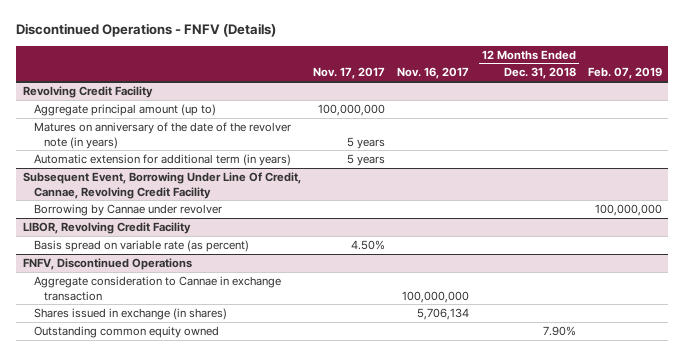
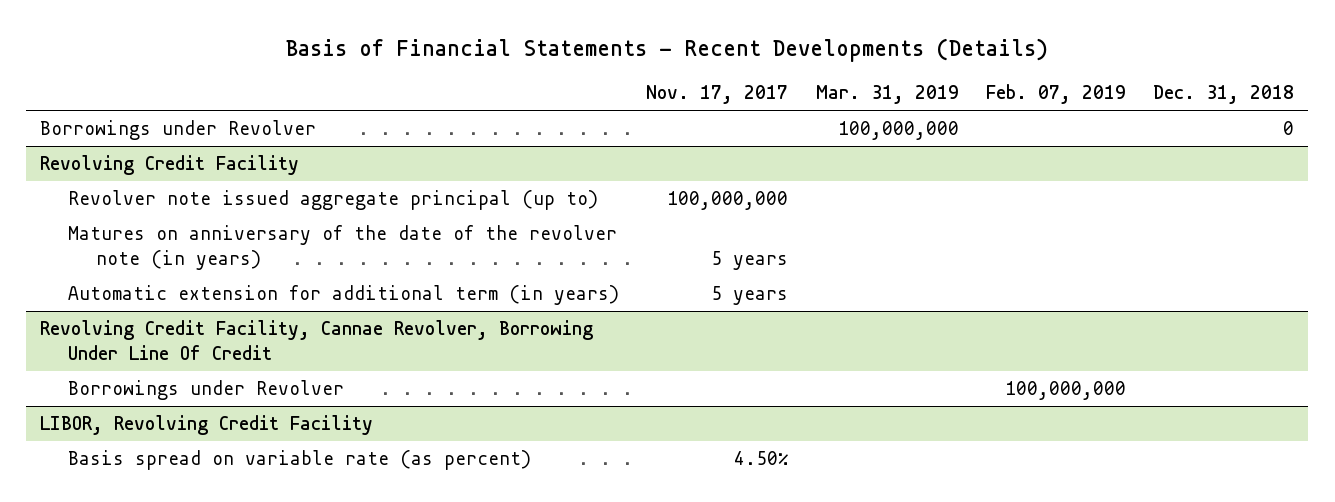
- Discontinued Operations - FNFV (Details)
+ Basis of Financial Statements - Recent Developments (Details)
- | Nov. 17, 2017 | Nov. 16, 2017 | 12 Months Ended Dec. 31, 2018 | Feb. 07, 2019
+ | Nov. 17, 2017 | Mar. 31, 2019 | Feb. 07, 2019 | Dec. 31, 2018
+ Borrowings under Revolver | | 100,000,000 | | 0
@ Revolving Credit Facility
- Aggregate principal amount (up to) | 100,000,000 | | |
+ Revolver note issued aggregate principal (up to) | 100,000,000 | | |
- Subsequent Event, Borrowing Under Line Of Credit, Cannae, Revolving Credit Facility
- Borrowing by Cannae under revolver | | | | 100,000,000
+ Revolving Credit Facility, Cannae Revolver, Borrowing Under Line Of Credit
+ Borrowings under Revolver | | | 100,000,000 |
- FNFV, Discontinued Operations
- Aggregate consideration to Cannae in exchange transaction | | 100,000,000 | |
- Shares issued in exchange (in shares) | | 5,706,134 | |
- Outstanding common equity owned | | | 7.90% |

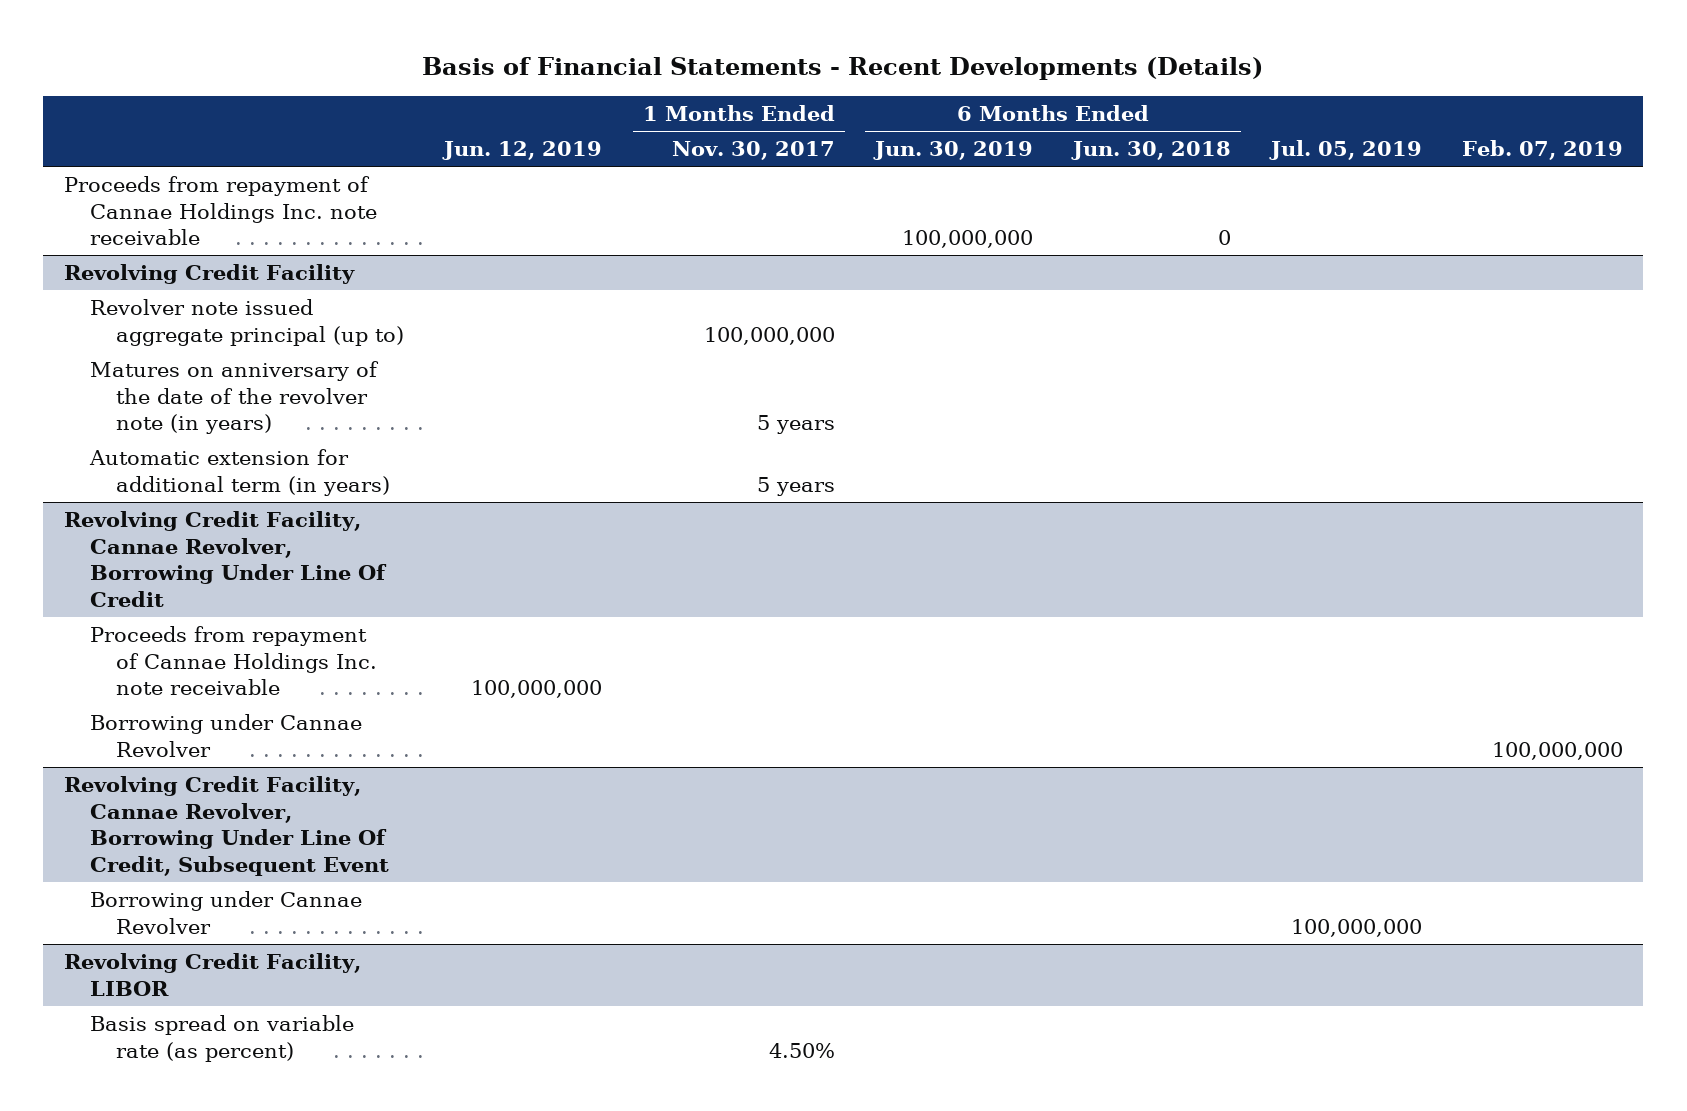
- | Nov. 17, 2017 | Mar. 31, 2019 | Feb. 07, 2019 | Dec. 31, 2018
+ | Jun. 12, 2019 | 1 Months Ended Nov. 30, 2017 | 6 Months Ended Jun. 30, 2019 | 6 Months Ended Jun. 30, 2018 | Jul. 05, 2019 | Feb. 07, 2019
- Borrowings under Revolver | | 100,000,000 | | 0
+ Proceeds from repayment of Cannae Holdings Inc. note receivable | | | 100,000,000 | 0 | |
@ Revolving Credit Facility, Cannae Revolver, Borrowing Under Line Of Credit
- Borrowings under Revolver | | | 100,000,000 |
- LIBOR, Revolving Credit Facility
@ Revolving Credit Facility, Cannae Revolver, Borrowing Under Line Of Credit
+ Proceeds from repayment of Cannae Holdings Inc. note receivable | 100,000,000 | | | | |
+ Borrowing under Cannae Revolver | | | | | | 100,000,000
+ Revolving Credit Facility, Cannae Revolver, Borrowing Under Line Of Credit, Subsequent Event
+ Borrowing under Cannae Revolver | | | | | 100,000,000 |
+ Revolving Credit Facility, LIBOR

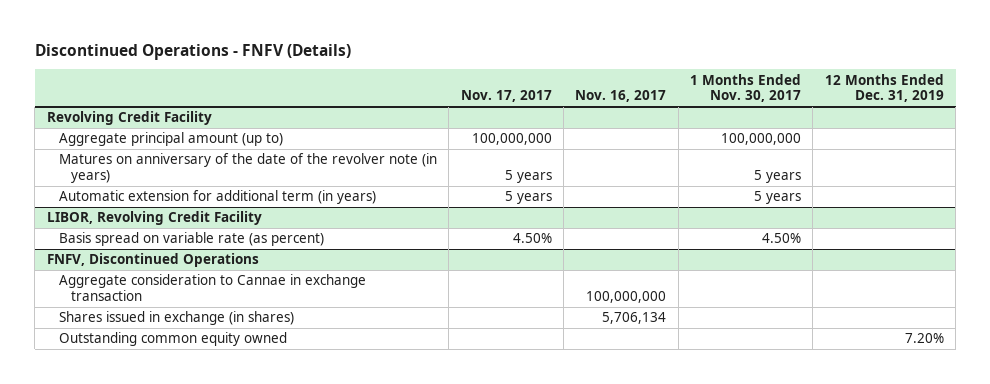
- Basis of Financial Statements - Recent Developments (Details)
+ Discontinued Operations - FNFV (Details)
- | Jun. 12, 2019 | 1 Months Ended Nov. 30, 2017 | 6 Months Ended Jun. 30, 2019 | 6 Months Ended Jun. 30, 2018 | Jul. 05, 2019 | Feb. 07, 2019
+ | Nov. 17, 2017 | Nov. 16, 2017 | 1 Months Ended Nov. 30, 2017 | 12 Months Ended Dec. 31, 2019
- Proceeds from repayment of Cannae Holdings Inc. note receivable | | | 100,000,000 | 0 | |
@ Revolving Credit Facility
- Revolver note issued aggregate principal (up to) | | 100,000,000 | | | |
+ Aggregate principal amount (up to) | 100,000,000 | | 100,000,000 |
- Revolving Credit Facility, Cannae Revolver, Borrowing Under Line Of Credit
- Proceeds from repayment of Cannae Holdings Inc. note receivable | 100,000,000 | | | | |
- Borrowing under Cannae Revolver | | | | | | 100,000,000
- Revolving Credit Facility, Cannae Revolver, Borrowing Under Line Of Credit, Subsequent Event
- Borrowing under Cannae Revolver | | | | | 100,000,000 |
- Revolving Credit Facility, LIBOR
+ LIBOR, Revolving Credit Facility
+ FNFV, Discontinued Operations
+ Aggregate consideration to Cannae in exchange transaction | | 100,000,000 | |
+ Shares issued in exchange (in shares) | | 5,706,134 | |
+ Outstanding common equity owned | | | | 7.20%

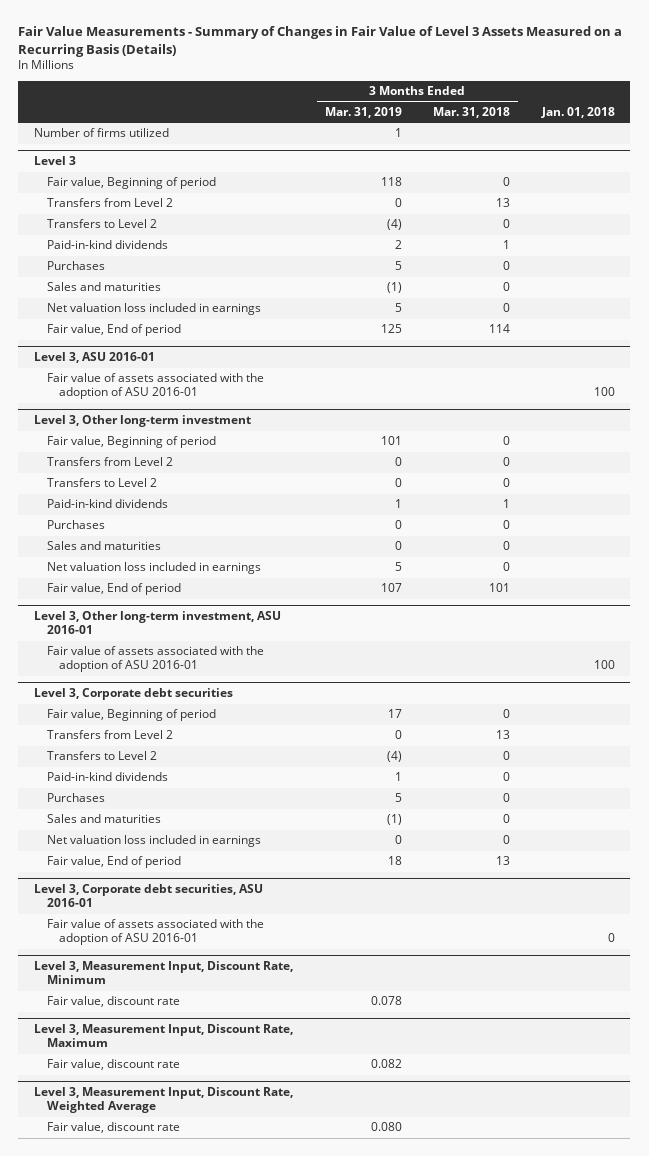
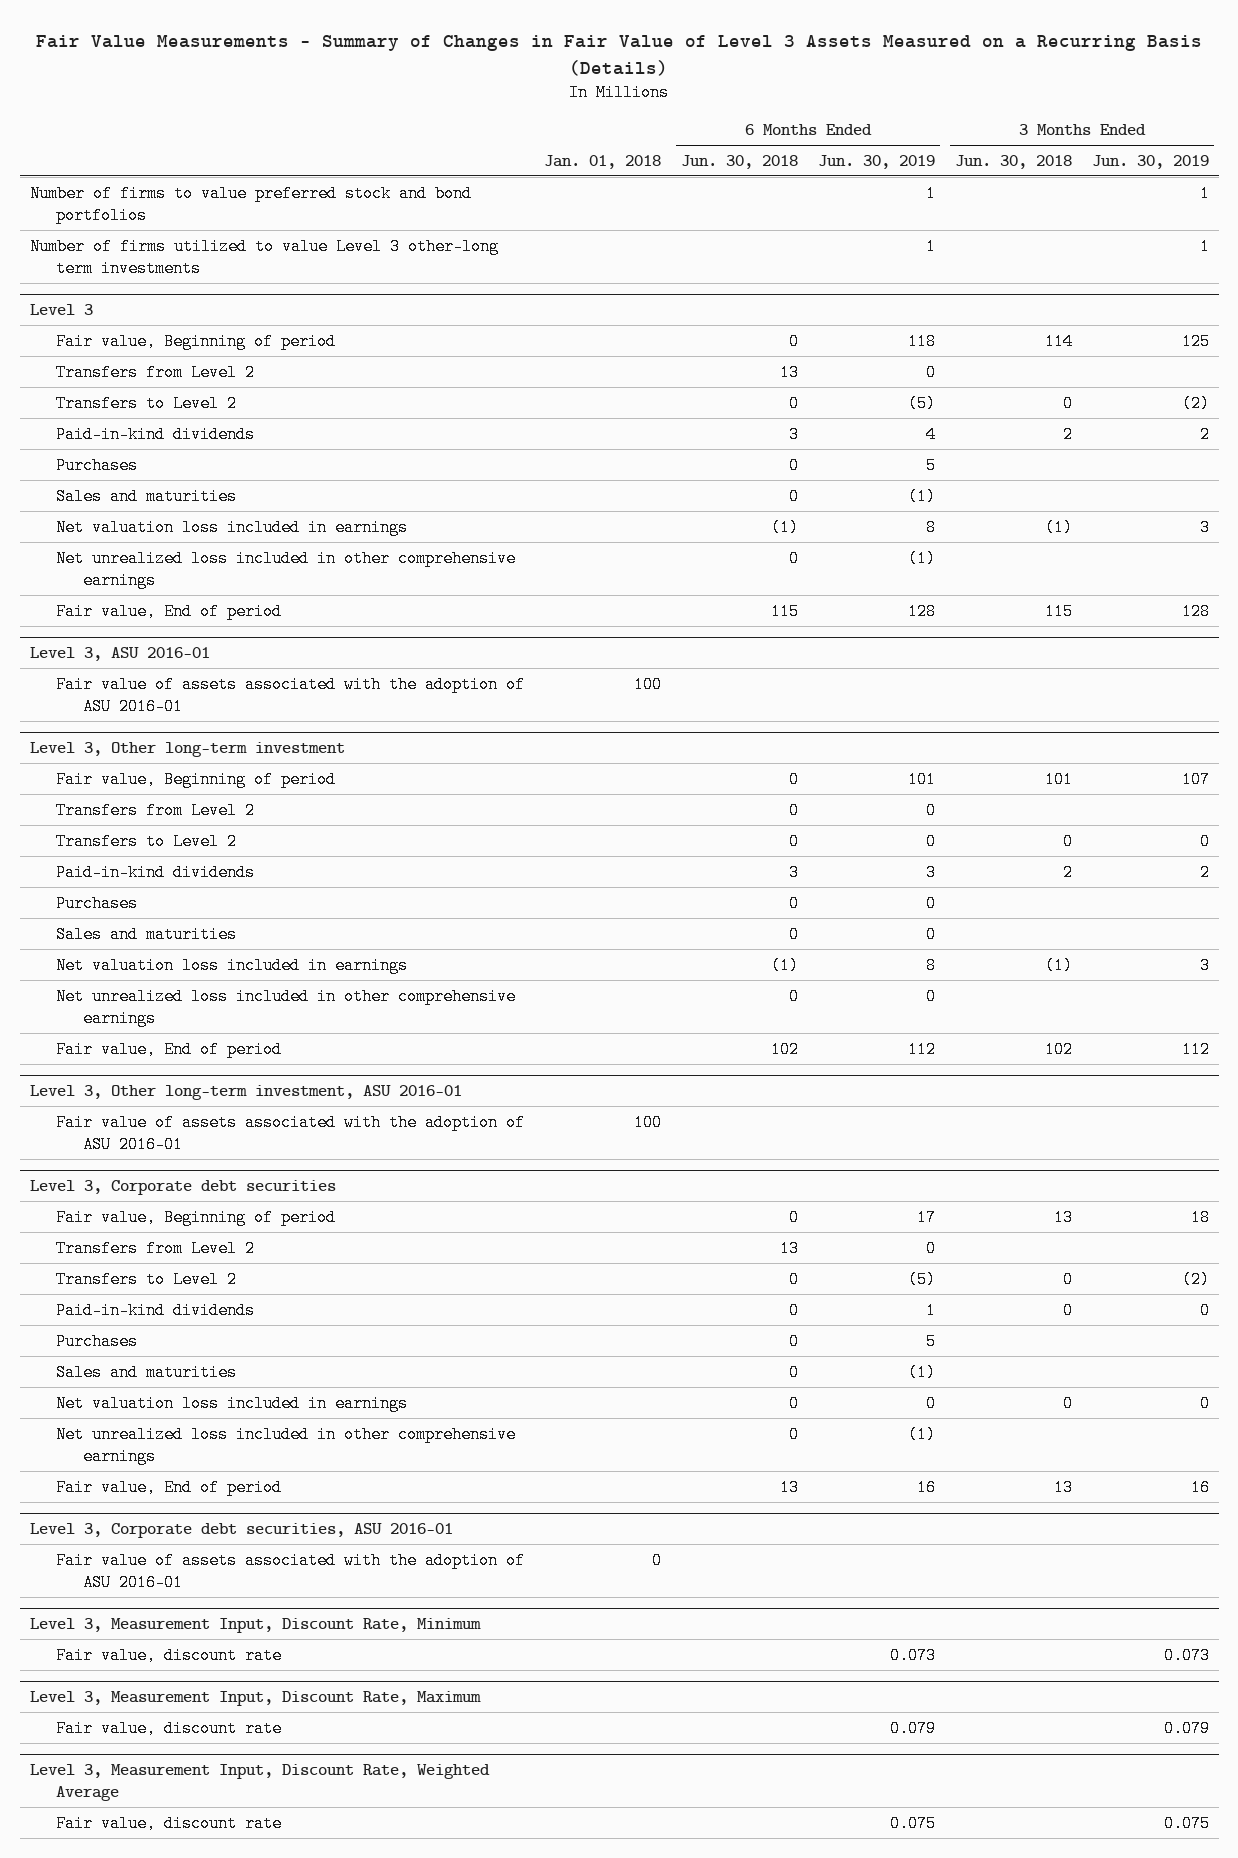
- | 3 Months Ended Mar. 31, 2019 | 3 Months Ended Mar. 31, 2018 | Jan. 01, 2018
+ | Jan. 01, 2018 | 6 Months Ended Jun. 30, 2018 | 6 Months Ended Jun. 30, 2019 | 3 Months Ended Jun. 30, 2018 | 3 Months Ended Jun. 30, 2019
- Number of firms utilized | 1 | |
+ Number of firms to value preferred stock and bond portfolios | | | 1 | | 1
+ Number of firms utilized to value Level 3 other-long term investments | | | 1 | | 1
@ Level 3
+ Net unrealized loss included in other comprehensive earnings | | 0 | (1) | |
@ Level 3, Other long-term investment
+ Net unrealized loss included in other comprehensive earnings | | 0 | 0 | |
@ Level 3, Corporate debt securities
+ Net unrealized loss included in other comprehensive earnings | | 0 | (1) | |

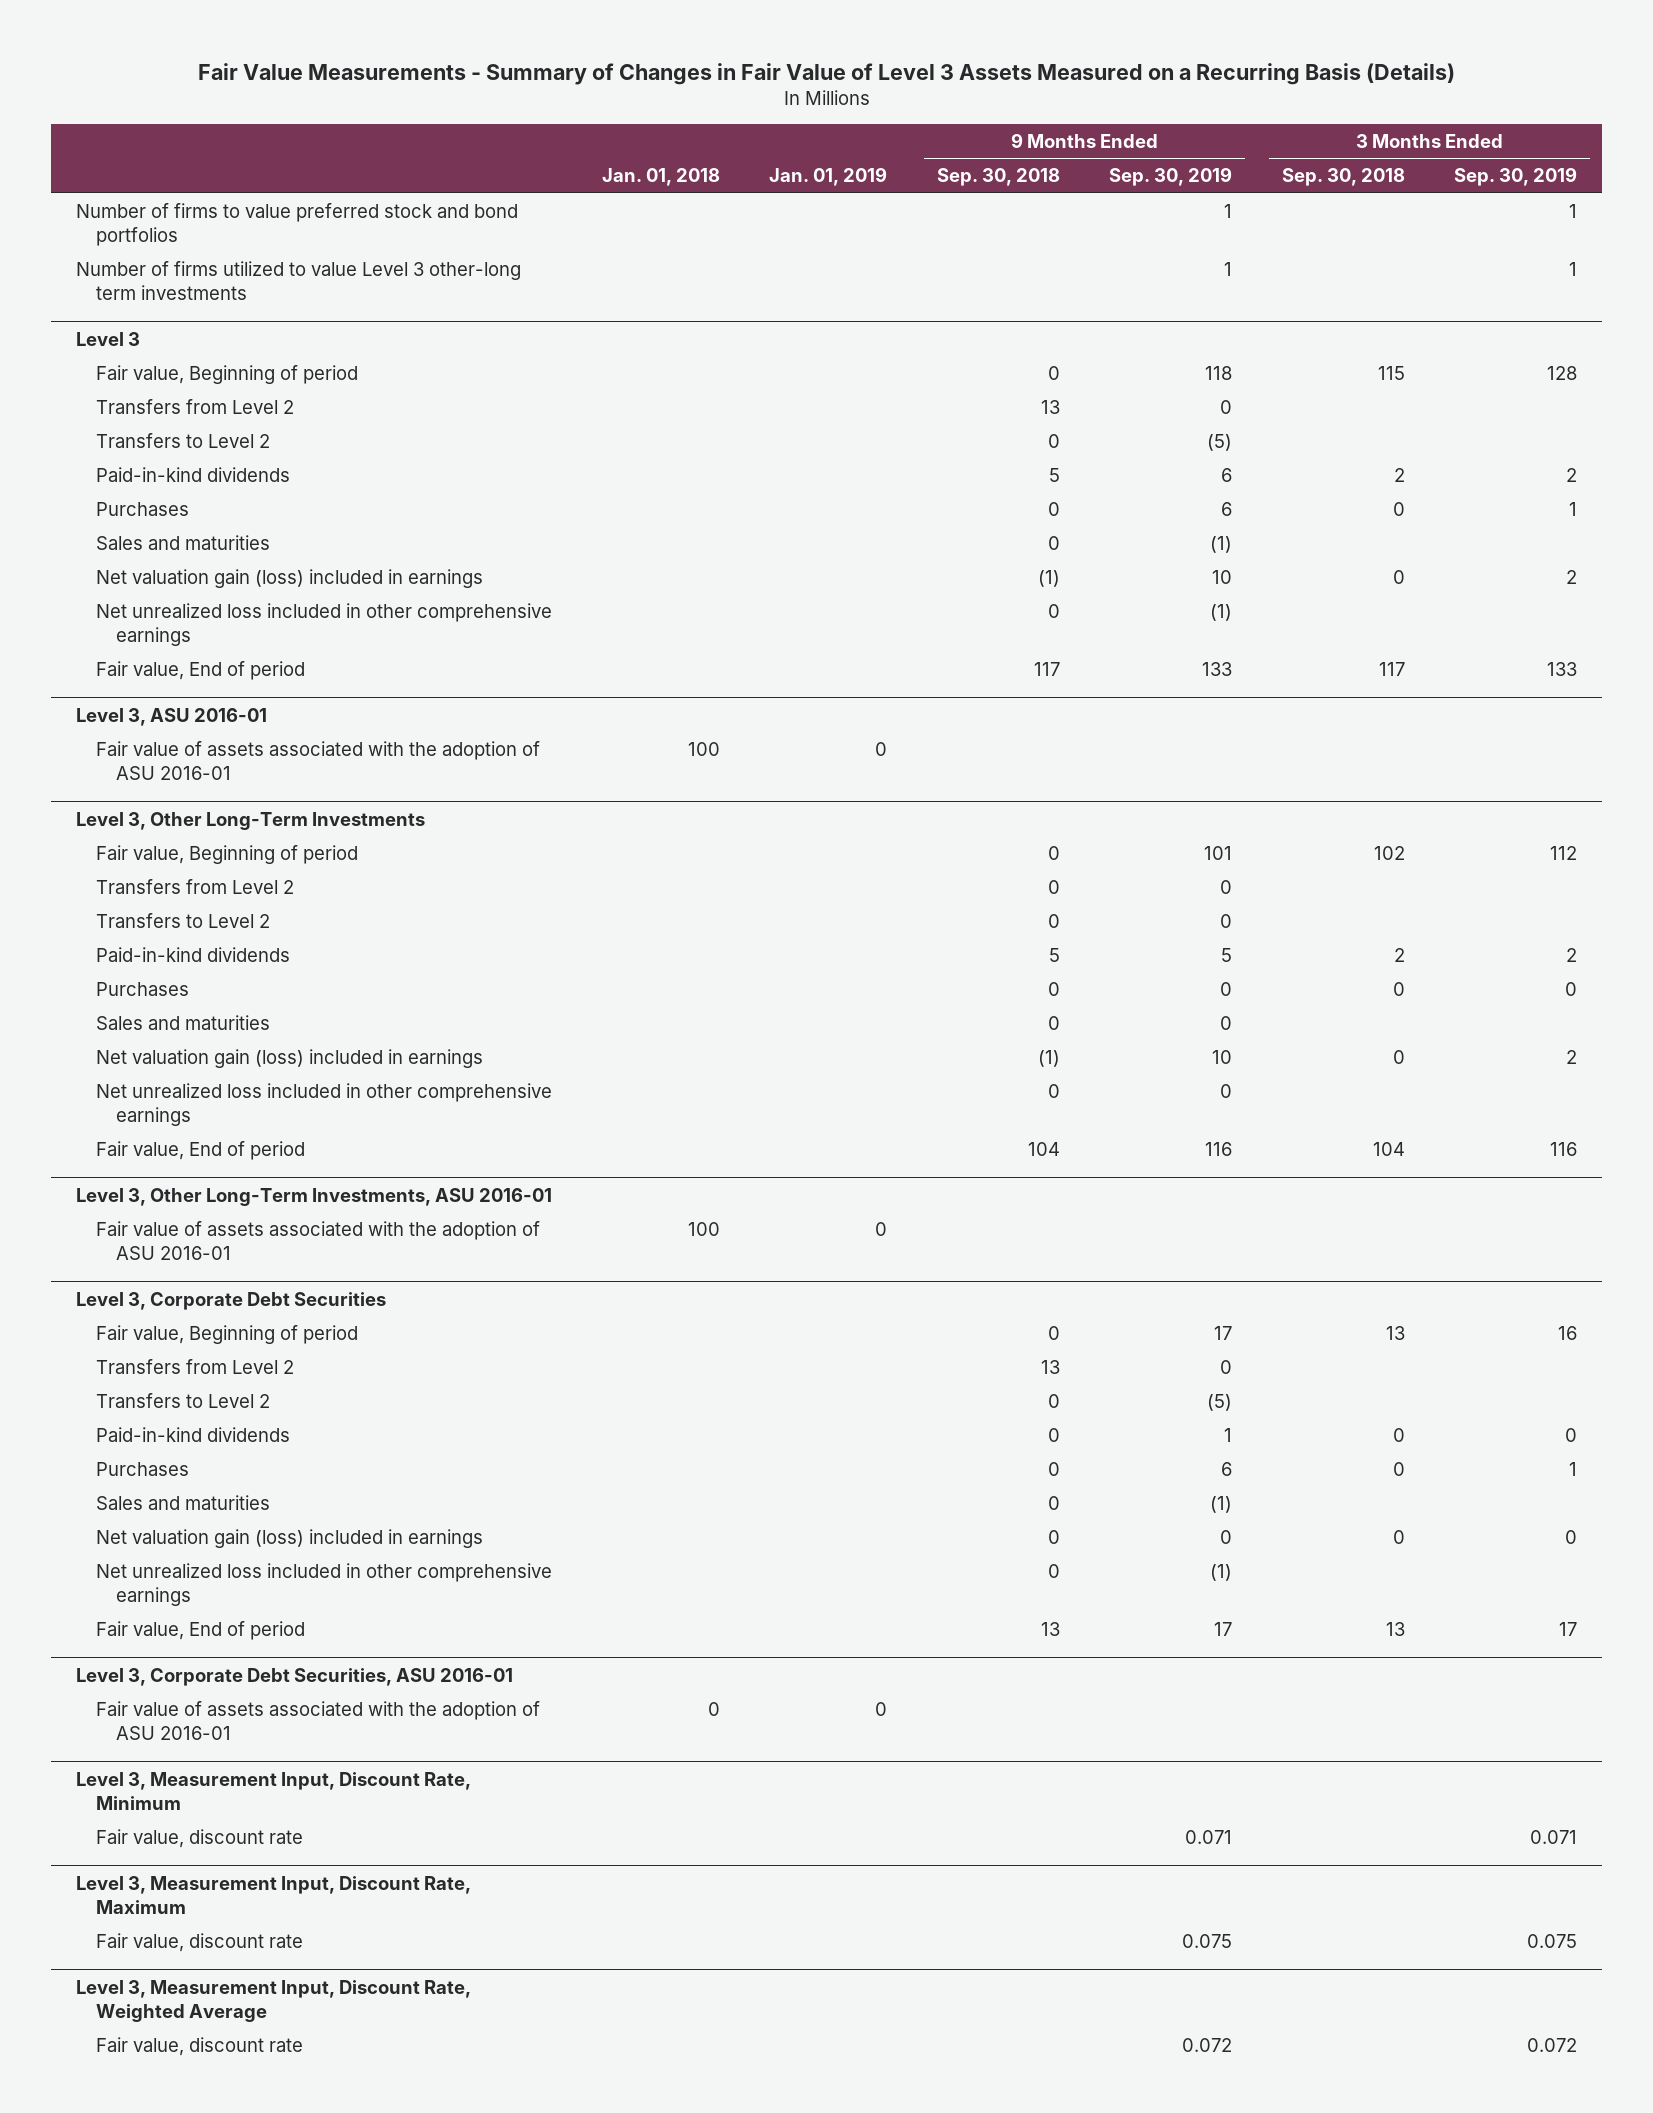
- | Jan. 01, 2018 | 6 Months Ended Jun. 30, 2018 | 6 Months Ended Jun. 30, 2019 | 3 Months Ended Jun. 30, 2018 | 3 Months Ended Jun. 30, 2019
+ | Jan. 01, 2018 | Jan. 01, 2019 | 9 Months Ended Sep. 30, 2018 | 9 Months Ended Sep. 30, 2019 | 3 Months Ended Sep. 30, 2018 | 3 Months Ended Sep. 30, 2019
@ Level 3
- Net valuation loss included in earnings | | (1) | 8 | (1) | 3
+ Net valuation gain (loss) included in earnings | | | (1) | 10 | 0 | 2
- Level 3, Other long-term investment
+ Level 3, Other Long-Term Investments
- Net valuation loss included in earnings | | (1) | 8 | (1) | 3
+ Net valuation gain (loss) included in earnings | | | (1) | 10 | 0 | 2
- Level 3, Other long-term investment, ASU 2016-01
+ Level 3, Other Long-Term Investments, ASU 2016-01
- Level 3, Corporate debt securities
+ Level 3, Corporate Debt Securities
- Net valuation loss included in earnings | | 0 | 0 | 0 | 0
+ Net valuation gain (loss) included in earnings | | | 0 | 0 | 0 | 0
- Level 3, Corporate debt securities, ASU 2016-01
+ Level 3, Corporate Debt Securities, ASU 2016-01

